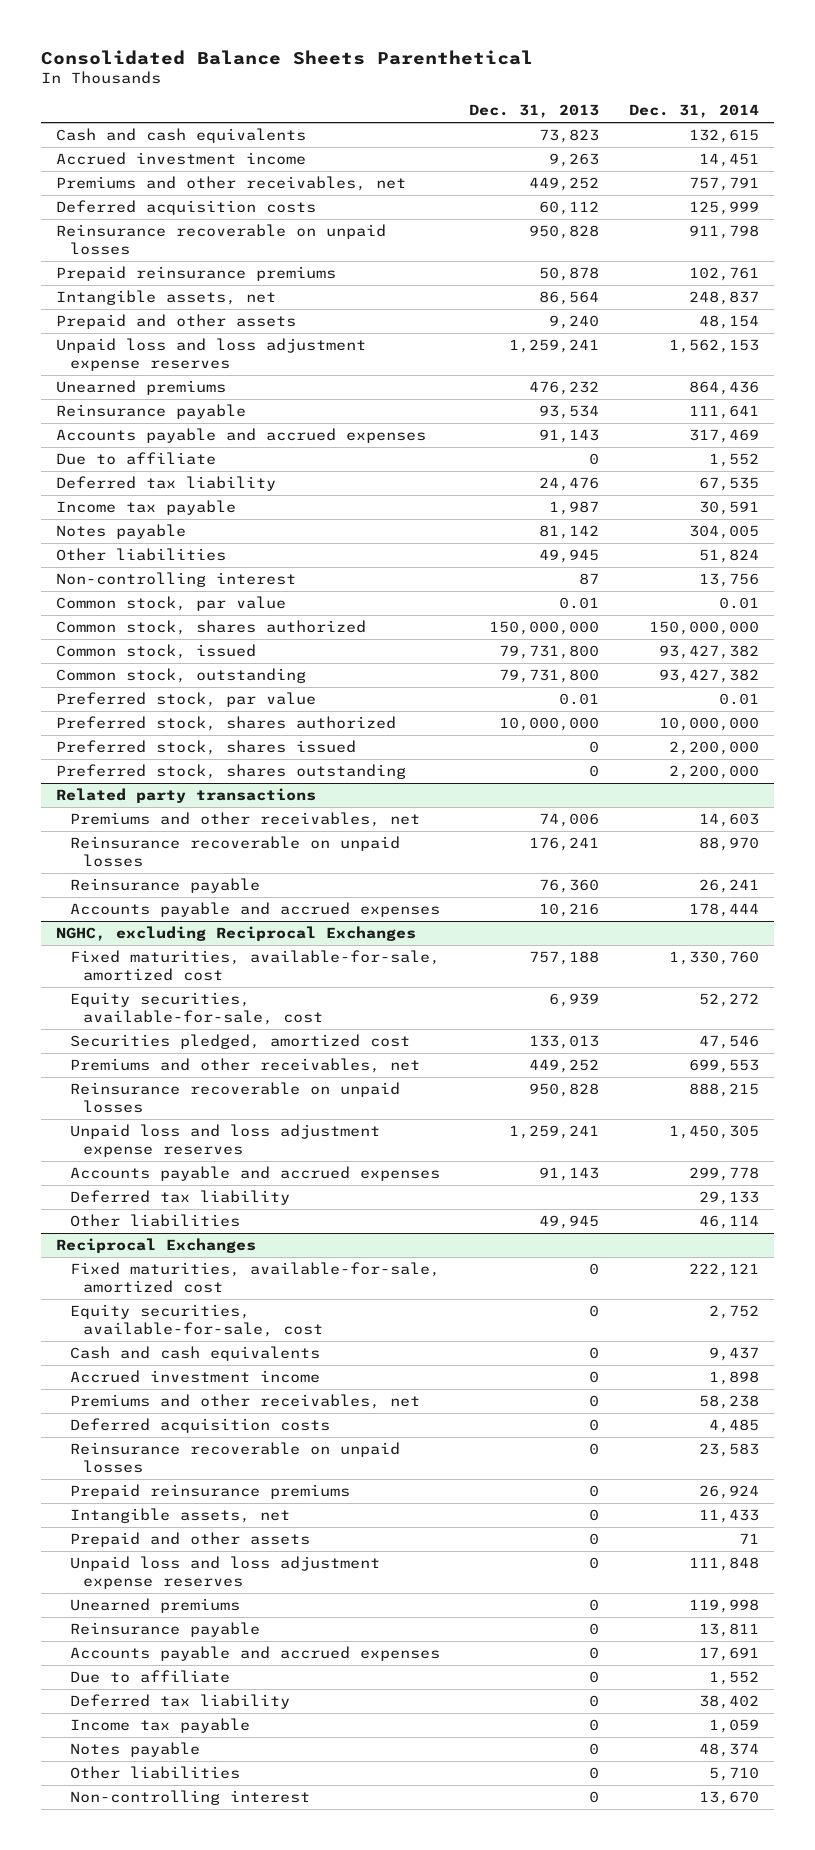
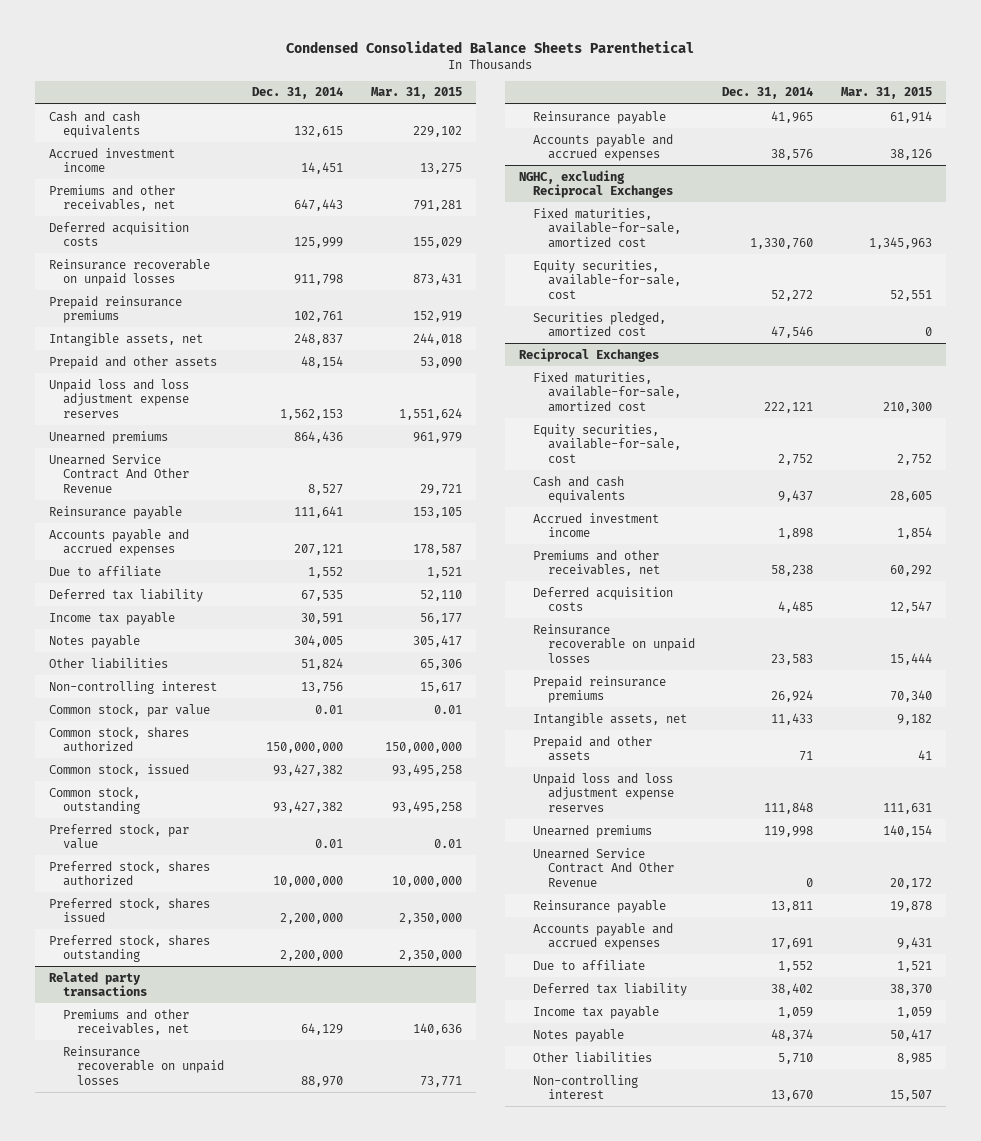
- Consolidated Balance Sheets Parenthetical
+ Condensed Consolidated Balance Sheets Parenthetical
- | Dec. 31, 2013 | Dec. 31, 2014
+ | Dec. 31, 2014 | Mar. 31, 2015
- Premiums and other receivables, net | 449,252 | 757,791
+ Premiums and other receivables, net | 647,443 | 791,281
+ Unearned Service Contract And Other Revenue | 8,527 | 29,721
- Accounts payable and accrued expenses | 91,143 | 317,469
+ Accounts payable and accrued expenses | 207,121 | 178,587
@ Related party transactions
- Premiums and other receivables, net | 74,006 | 14,603
+ Premiums and other receivables, net | 64,129 | 140,636
- Reinsurance payable | 76,360 | 26,241
- Accounts payable and accrued expenses | 10,216 | 178,444
+ Reinsurance payable | 41,965 | 61,914
+ Accounts payable and accrued expenses | 38,576 | 38,126
@ NGHC, excluding Reciprocal Exchanges
- Premiums and other receivables, net | 449,252 | 699,553
- Reinsurance recoverable on unpaid losses | 950,828 | 888,215
- Unpaid loss and loss adjustment expense reserves | 1,259,241 | 1,450,305
- Accounts payable and accrued expenses | 91,143 | 299,778
- Deferred tax liability | | 29,133
- Other liabilities | 49,945 | 46,114
@ Reciprocal Exchanges
+ Unearned Service Contract And Other Revenue | 0 | 20,172

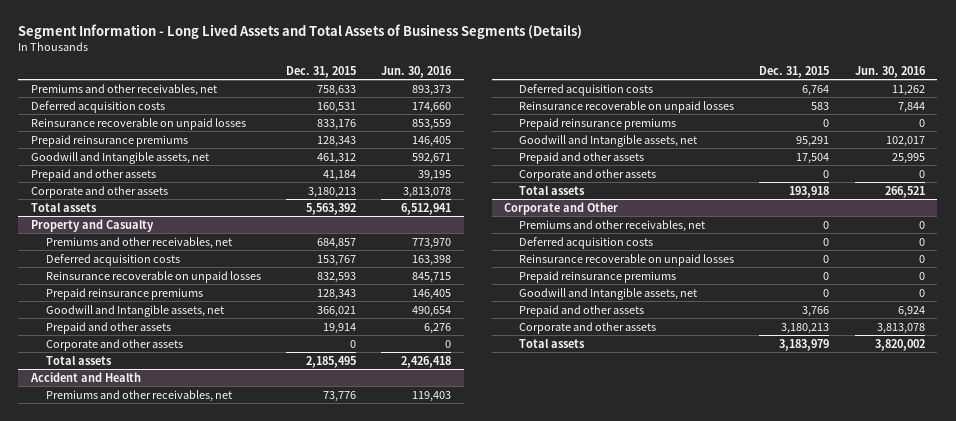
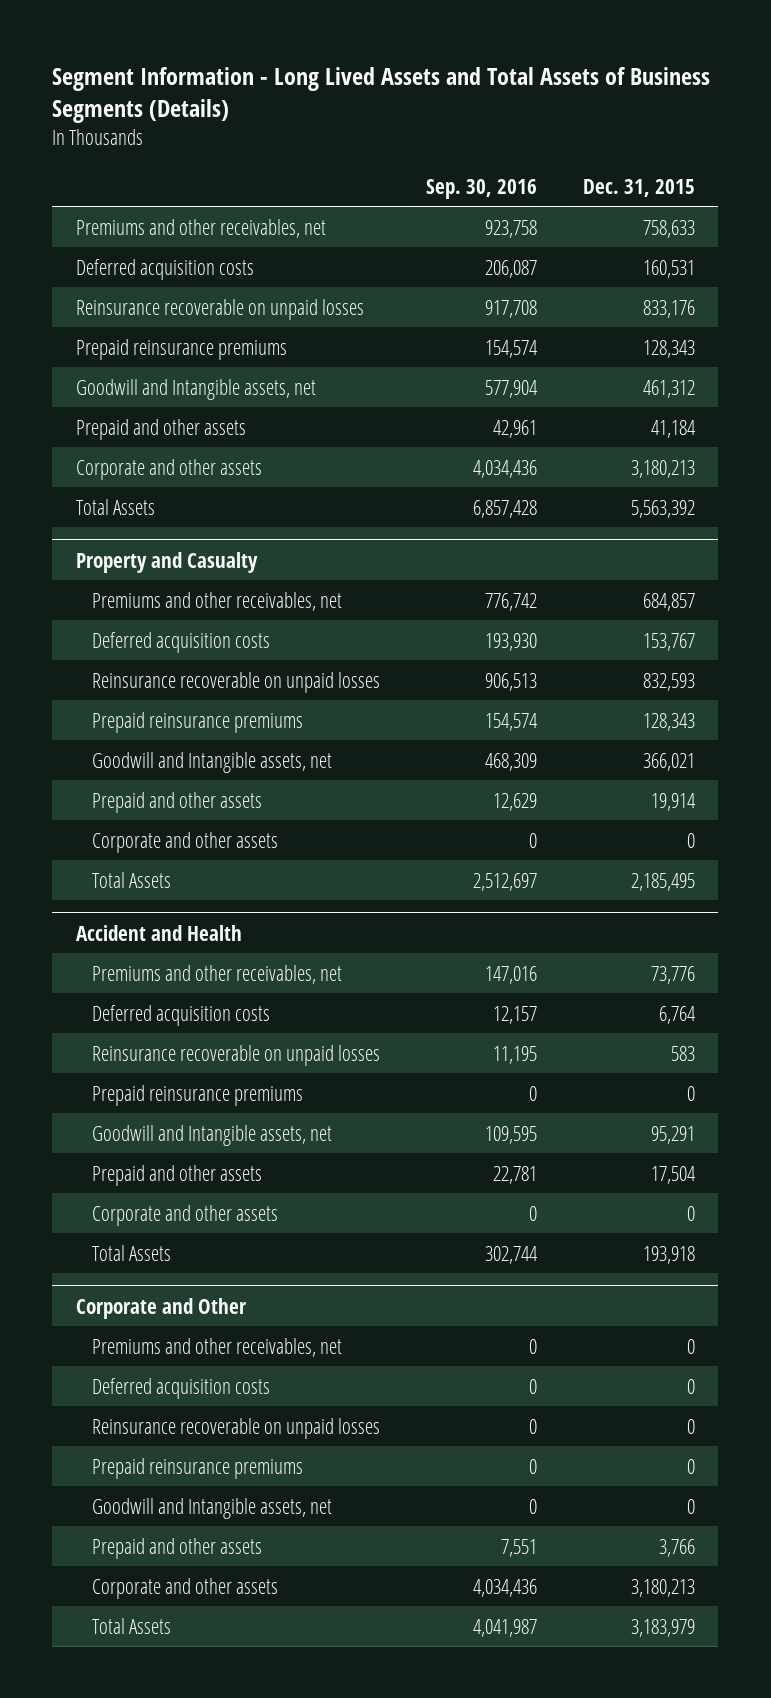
- | Dec. 31, 2015 | Jun. 30, 2016
+ | Sep. 30, 2016 | Dec. 31, 2015
- Total assets | 5,563,392 | 6,512,941
+ Total Assets | 6,857,428 | 5,563,392
@ Property and Casualty
- Total assets | 2,185,495 | 2,426,418
+ Total Assets | 2,512,697 | 2,185,495
@ Accident and Health
- Total assets | 193,918 | 266,521
+ Total Assets | 302,744 | 193,918
@ Corporate and Other
- Total assets | 3,183,979 | 3,820,002
+ Total Assets | 4,041,987 | 3,183,979

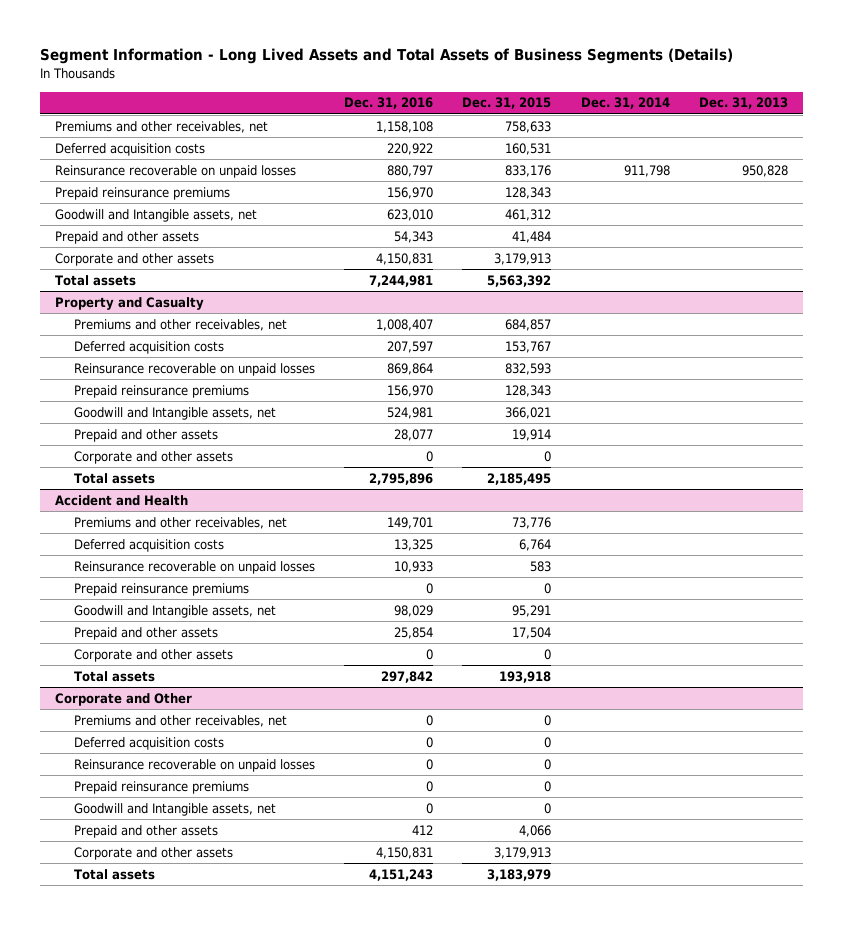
- | Sep. 30, 2016 | Dec. 31, 2015
+ | Dec. 31, 2016 | Dec. 31, 2015 | Dec. 31, 2014 | Dec. 31, 2013
- Prepaid and other assets | 42,961 | 41,184
- Corporate and other assets | 4,034,436 | 3,180,213
- Total Assets | 6,857,428 | 5,563,392
+ Prepaid and other assets | 54,343 | 41,484 | |
+ Corporate and other assets | 4,150,831 | 3,179,913 | |
+ Total assets | 7,244,981 | 5,563,392 | |
@ Property and Casualty
- Total Assets | 2,512,697 | 2,185,495
+ Total assets | 2,795,896 | 2,185,495 | |
@ Accident and Health
- Total Assets | 302,744 | 193,918
+ Total assets | 297,842 | 193,918 | |
@ Corporate and Other
- Prepaid and other assets | 7,551 | 3,766
- Corporate and other assets | 4,034,436 | 3,180,213
- Total Assets | 4,041,987 | 3,183,979
+ Prepaid and other assets | 412 | 4,066 | |
+ Corporate and other assets | 4,150,831 | 3,179,913 | |
+ Total assets | 4,151,243 | 3,183,979 | |

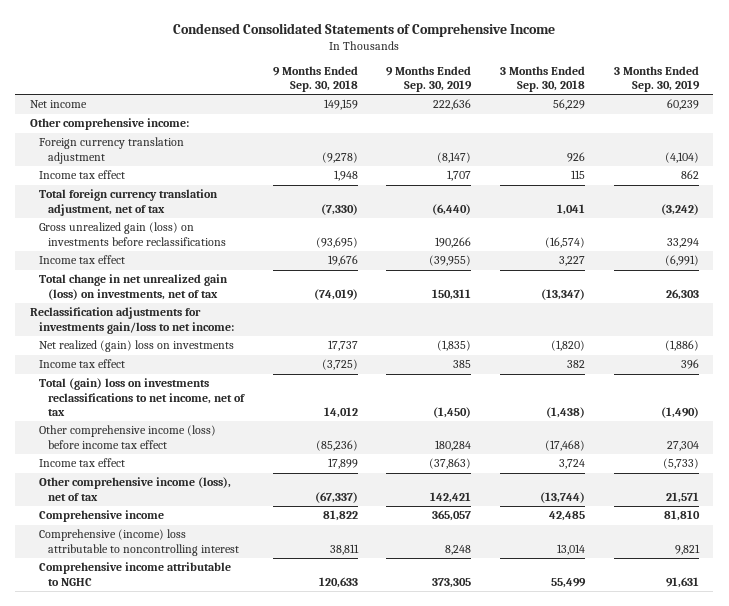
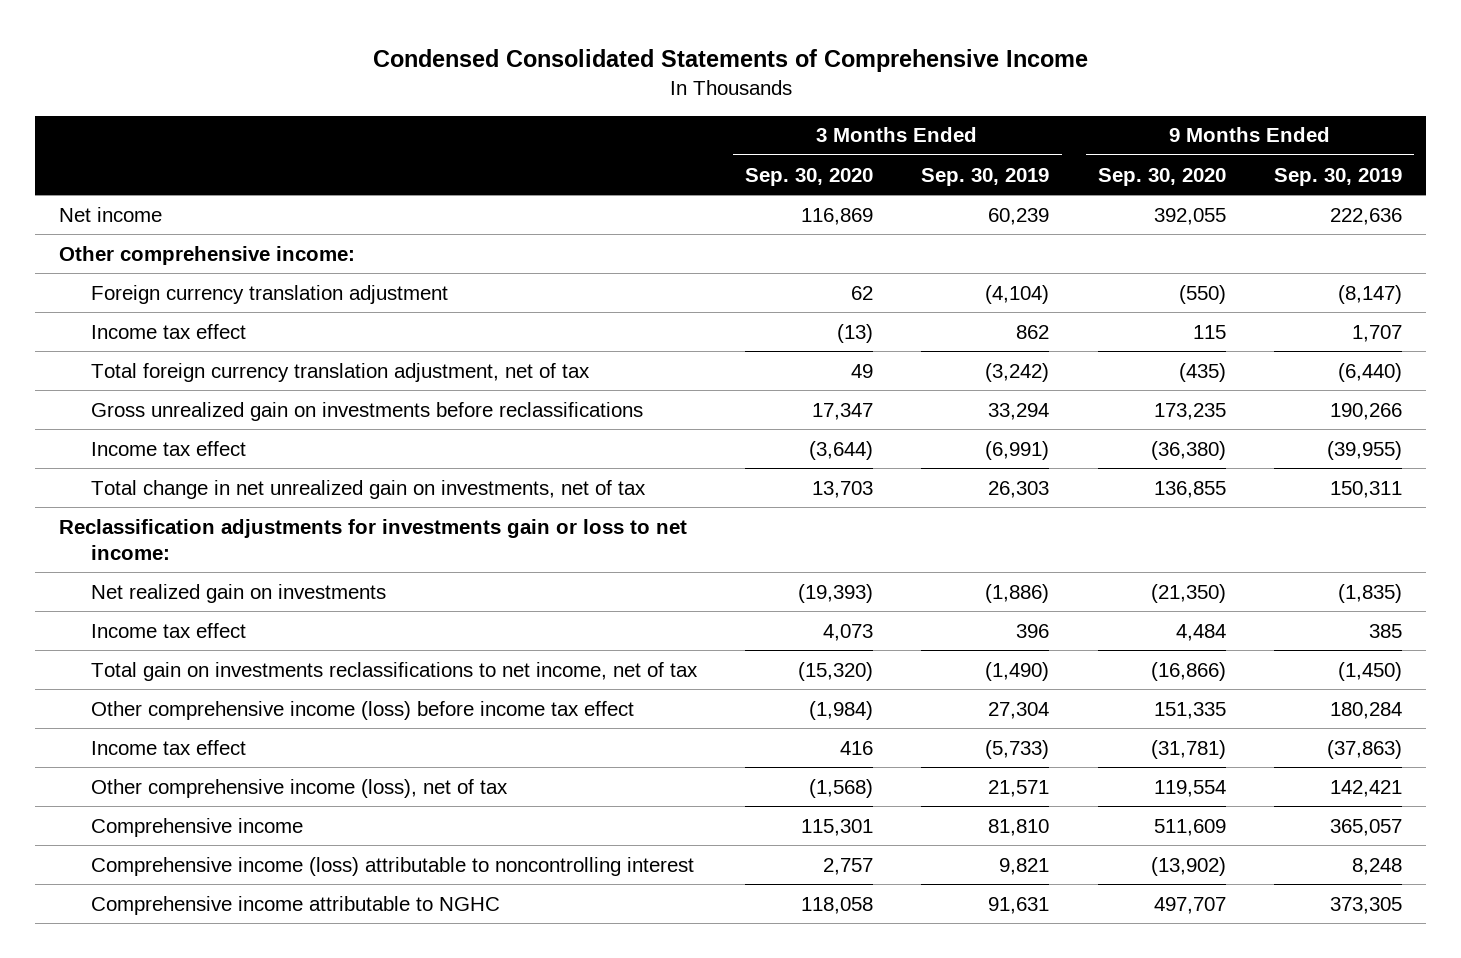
- | 9 Months Ended Sep. 30, 2018 | 9 Months Ended Sep. 30, 2019 | 3 Months Ended Sep. 30, 2018 | 3 Months Ended Sep. 30, 2019
+ | 3 Months Ended Sep. 30, 2020 | 3 Months Ended Sep. 30, 2019 | 9 Months Ended Sep. 30, 2020 | 9 Months Ended Sep. 30, 2019
- Gross unrealized gain (loss) on investments before reclassifications | (93,695) | 190,266 | (16,574) | 33,294
+ Gross unrealized gain on investments before reclassifications | 17,347 | 33,294 | 173,235 | 190,266
- Total change in net unrealized gain (loss) on investments, net of tax | (74,019) | 150,311 | (13,347) | 26,303
- Reclassification adjustments for investments gain/loss to net income:
- Net realized (gain) loss on investments | 17,737 | (1,835) | (1,820) | (1,886)
+ Total change in net unrealized gain on investments, net of tax | 13,703 | 26,303 | 136,855 | 150,311
+ Reclassification adjustments for investments gain or loss to net income:
+ Net realized gain on investments | (19,393) | (1,886) | (21,350) | (1,835)
- Total (gain) loss on investments reclassifications to net income, net of tax | 14,012 | (1,450) | (1,438) | (1,490)
+ Total gain on investments reclassifications to net income, net of tax | (15,320) | (1,490) | (16,866) | (1,450)
- Comprehensive (income) loss attributable to noncontrolling interest | 38,811 | 8,248 | 13,014 | 9,821
+ Comprehensive income (loss) attributable to noncontrolling interest | 2,757 | 9,821 | (13,902) | 8,248

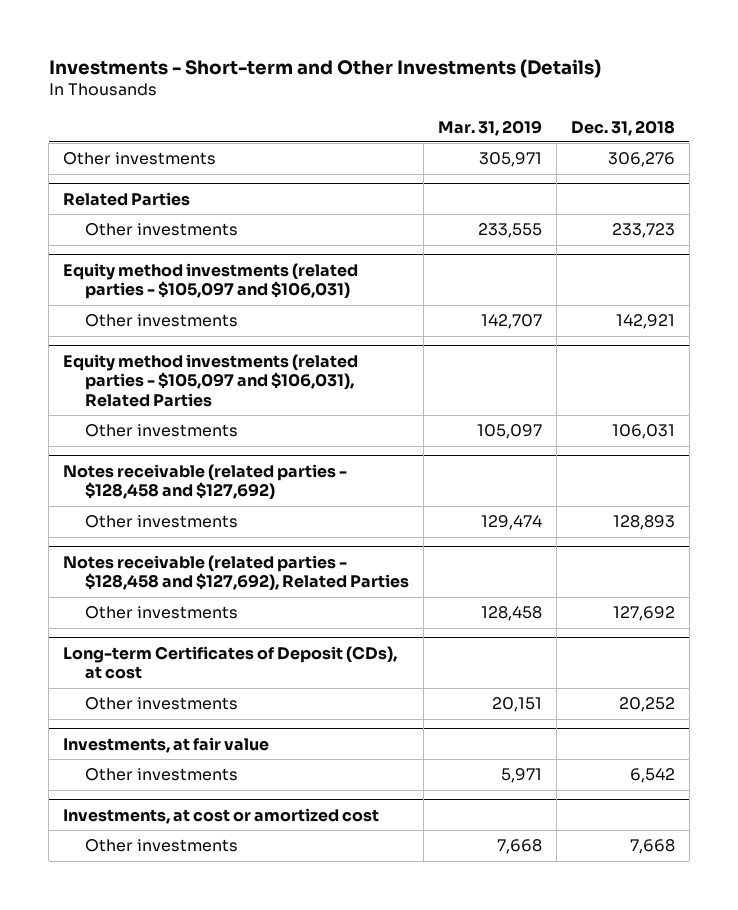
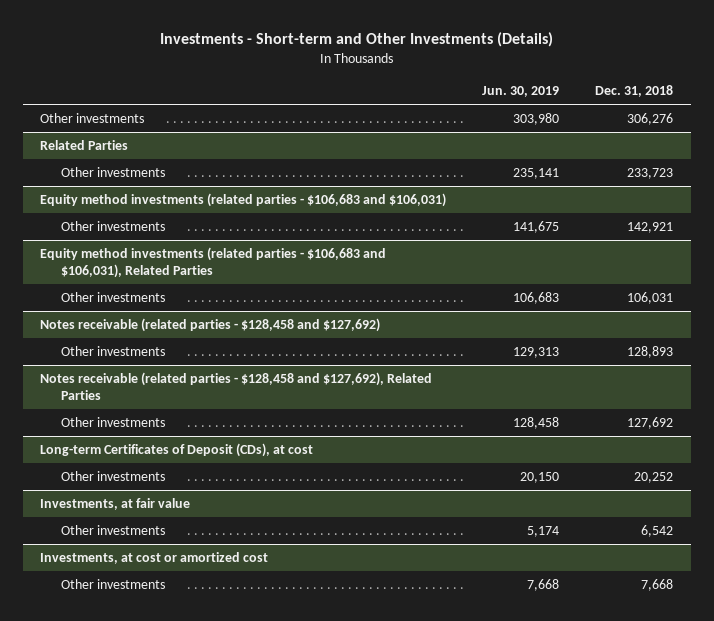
- | Mar. 31, 2019 | Dec. 31, 2018
+ | Jun. 30, 2019 | Dec. 31, 2018
- Equity method investments (related parties - $105,097 and $106,031)
+ Equity method investments (related parties - $106,683 and $106,031)
- Equity method investments (related parties - $105,097 and $106,031), Related Parties
+ Equity method investments (related parties - $106,683 and $106,031), Related Parties

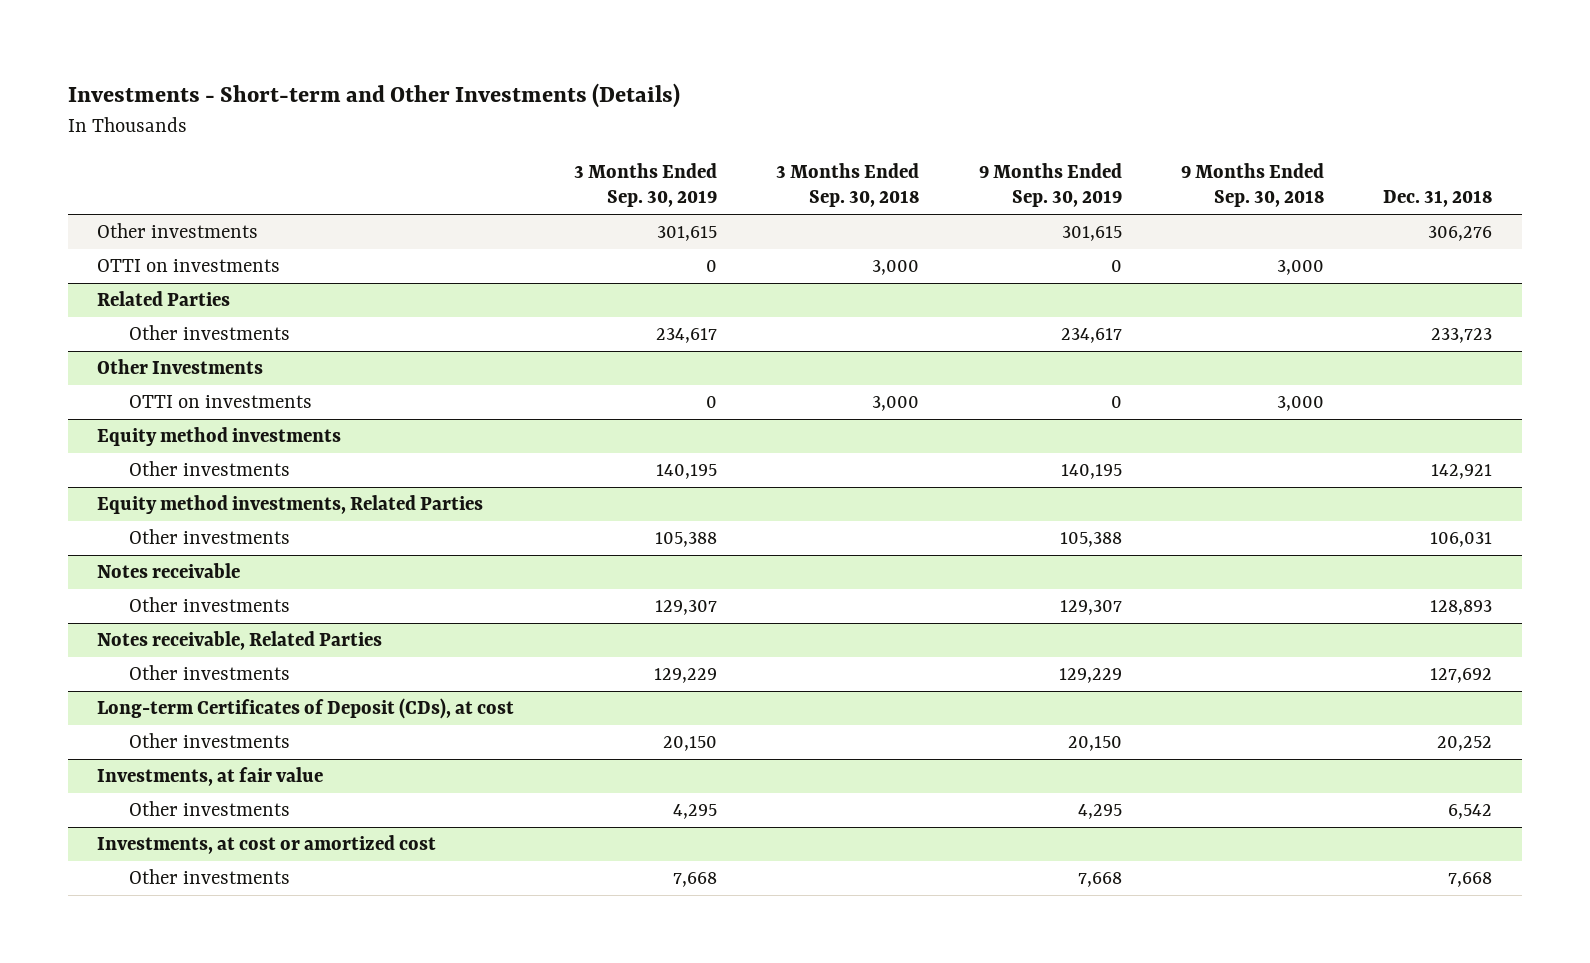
- | Jun. 30, 2019 | Dec. 31, 2018
+ | 3 Months Ended Sep. 30, 2019 | 3 Months Ended Sep. 30, 2018 | 9 Months Ended Sep. 30, 2019 | 9 Months Ended Sep. 30, 2018 | Dec. 31, 2018
+ OTTI on investments | 0 | 3,000 | 0 | 3,000 |
- Equity method investments (related parties - $106,683 and $106,031)
+ Other Investments
+ OTTI on investments | 0 | 3,000 | 0 | 3,000 |
+ Equity method investments
- Equity method investments (related parties - $106,683 and $106,031), Related Parties
+ Equity method investments, Related Parties
- Notes receivable (related parties - $128,458 and $127,692)
+ Notes receivable
- Notes receivable (related parties - $128,458 and $127,692), Related Parties
+ Notes receivable, Related Parties

